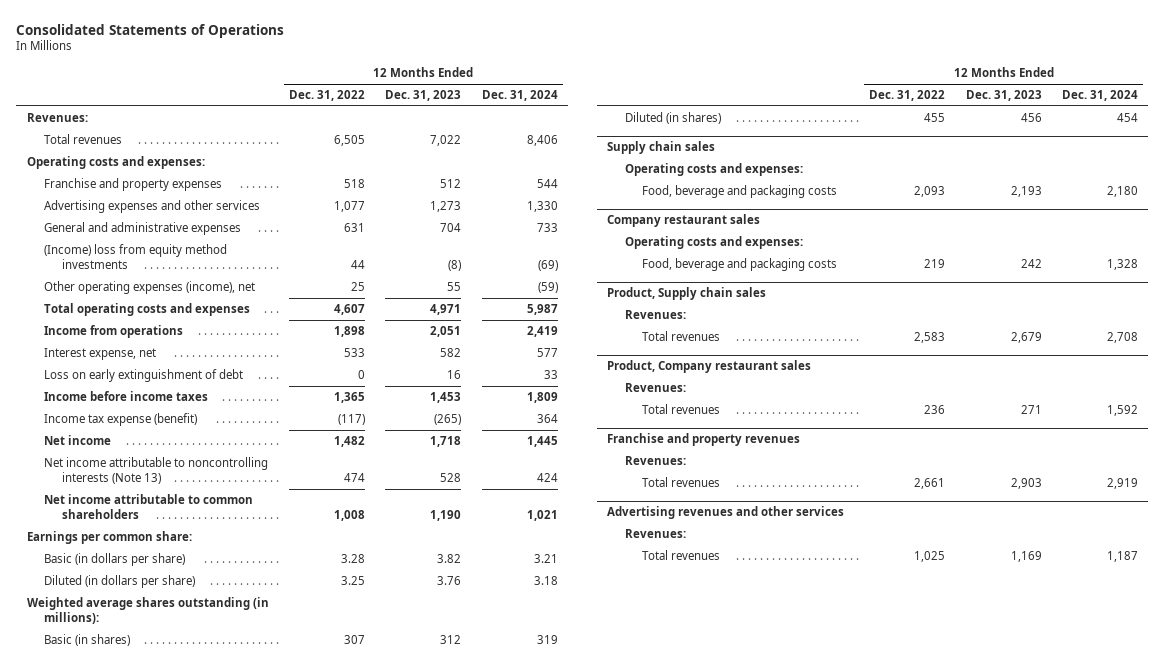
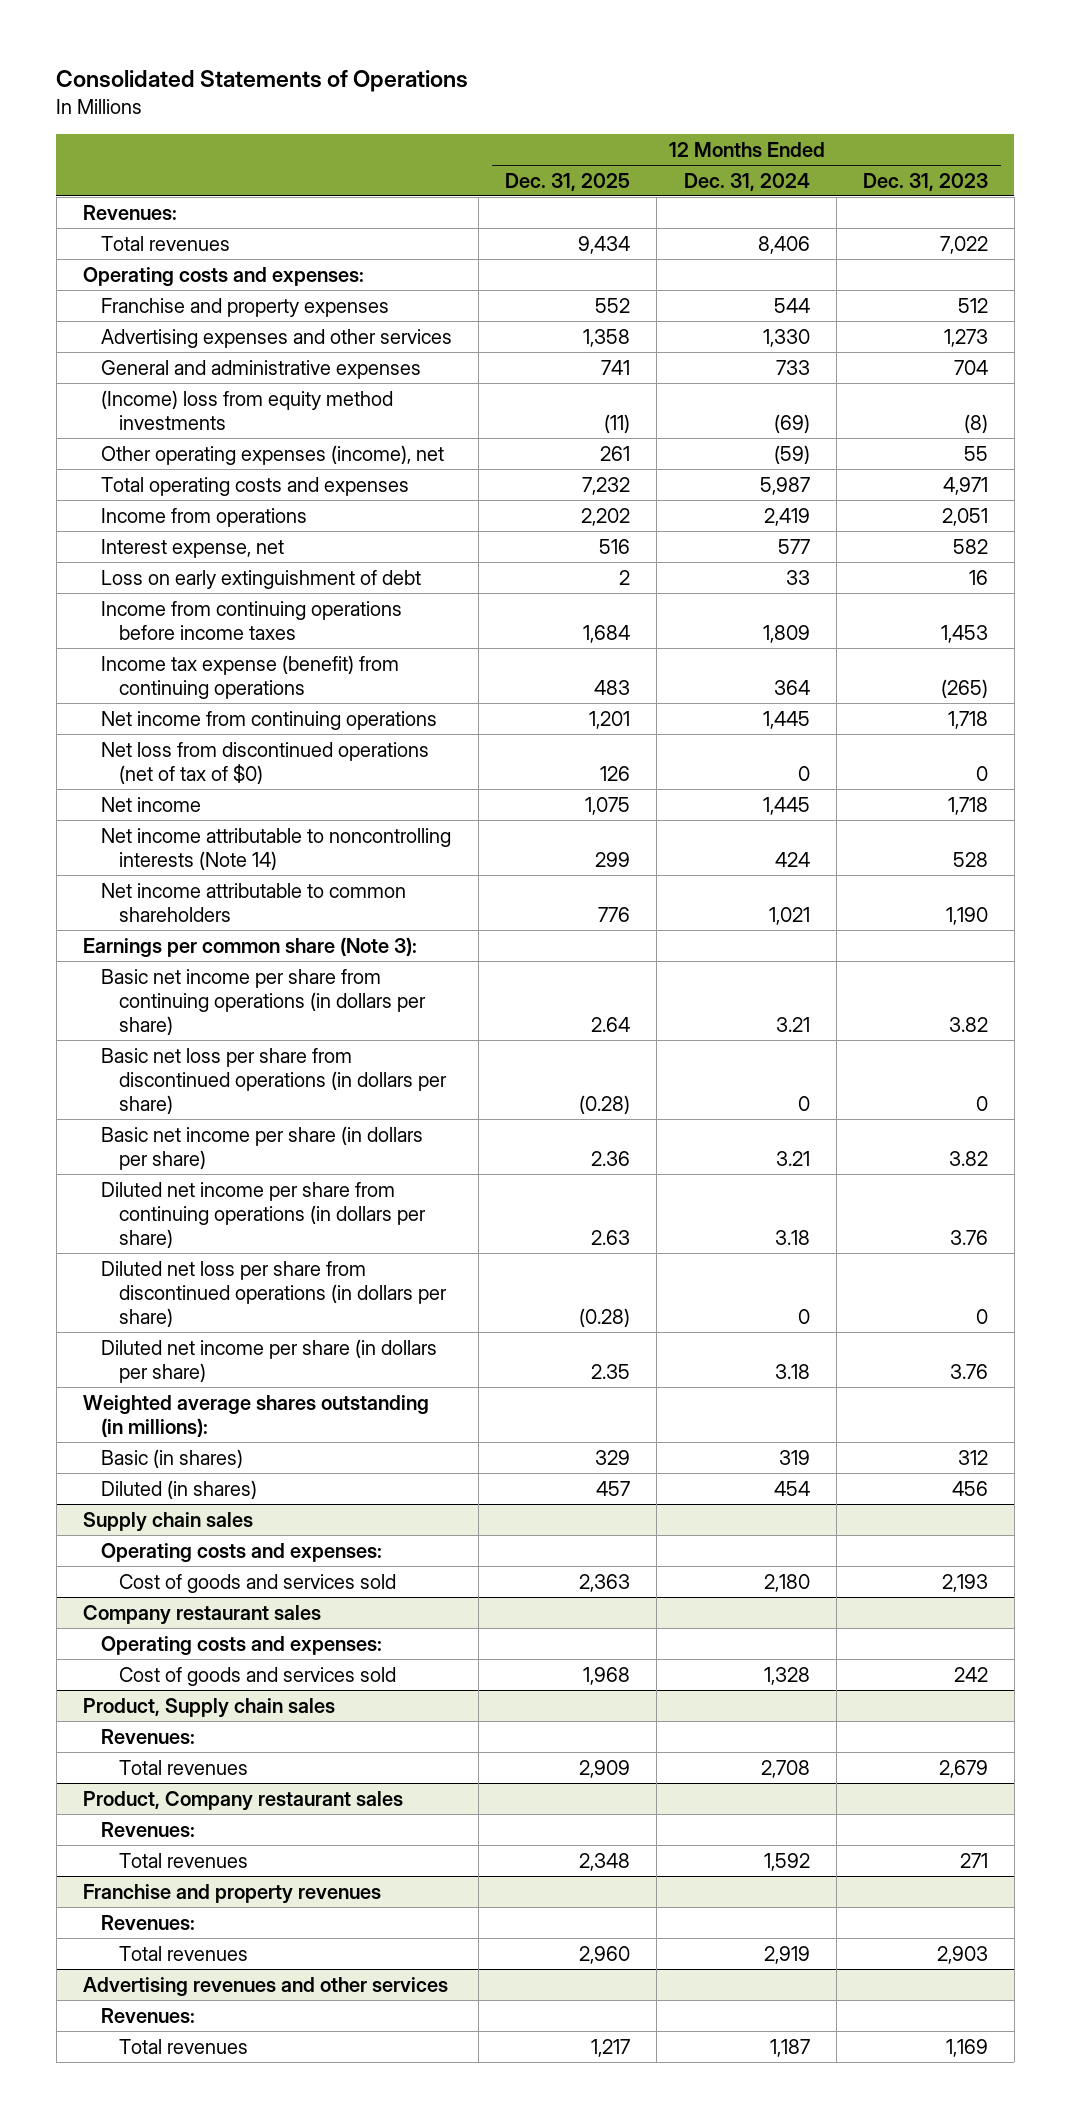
- | 12 Months Ended Dec. 31, 2022 | 12 Months Ended Dec. 31, 2023 | 12 Months Ended Dec. 31, 2024
+ | 12 Months Ended Dec. 31, 2025 | 12 Months Ended Dec. 31, 2024 | 12 Months Ended Dec. 31, 2023
- Income before income taxes | 1,365 | 1,453 | 1,809
- Income tax expense (benefit) | (117) | (265) | 364
+ Income from continuing operations before income taxes | 1,684 | 1,809 | 1,453
+ Income tax expense (benefit) from continuing operations | 483 | 364 | (265)
+ Net income from continuing operations | 1,201 | 1,445 | 1,718
+ Net loss from discontinued operations (net of tax of $0) | 126 | 0 | 0
- Net income attributable to noncontrolling interests (Note 13) | 474 | 528 | 424
+ Net income attributable to noncontrolling interests (Note 14) | 299 | 424 | 528
- Earnings per common share:
- Basic (in dollars per share) | 3.28 | 3.82 | 3.21
- Diluted (in dollars per share) | 3.25 | 3.76 | 3.18
+ Earnings per common share (Note 3):
+ Basic net income per share from continuing operations (in dollars per share) | 2.64 | 3.21 | 3.82
+ Basic net loss per share from discontinued operations (in dollars per share) | (0.28) | 0 | 0
+ Basic net income per share (in dollars per share) | 2.36 | 3.21 | 3.82
+ Diluted net income per share from continuing operations (in dollars per share) | 2.63 | 3.18 | 3.76
+ Diluted net loss per share from discontinued operations (in dollars per share) | (0.28) | 0 | 0
+ Diluted net income per share (in dollars per share) | 2.35 | 3.18 | 3.76
@ Supply chain sales
- Food, beverage and packaging costs | 2,093 | 2,193 | 2,180
+ Cost of goods and services sold | 2,363 | 2,180 | 2,193
@ Company restaurant sales
- Food, beverage and packaging costs | 219 | 242 | 1,328
+ Cost of goods and services sold | 1,968 | 1,328 | 242

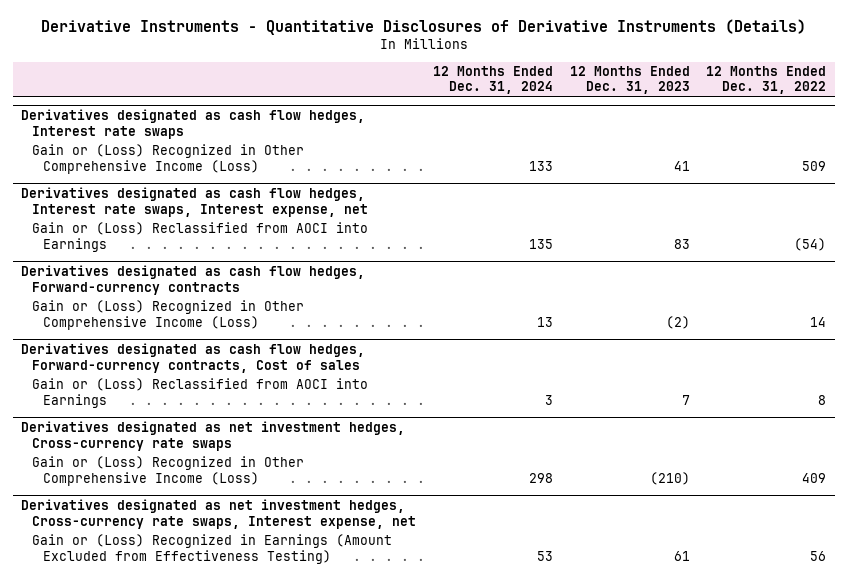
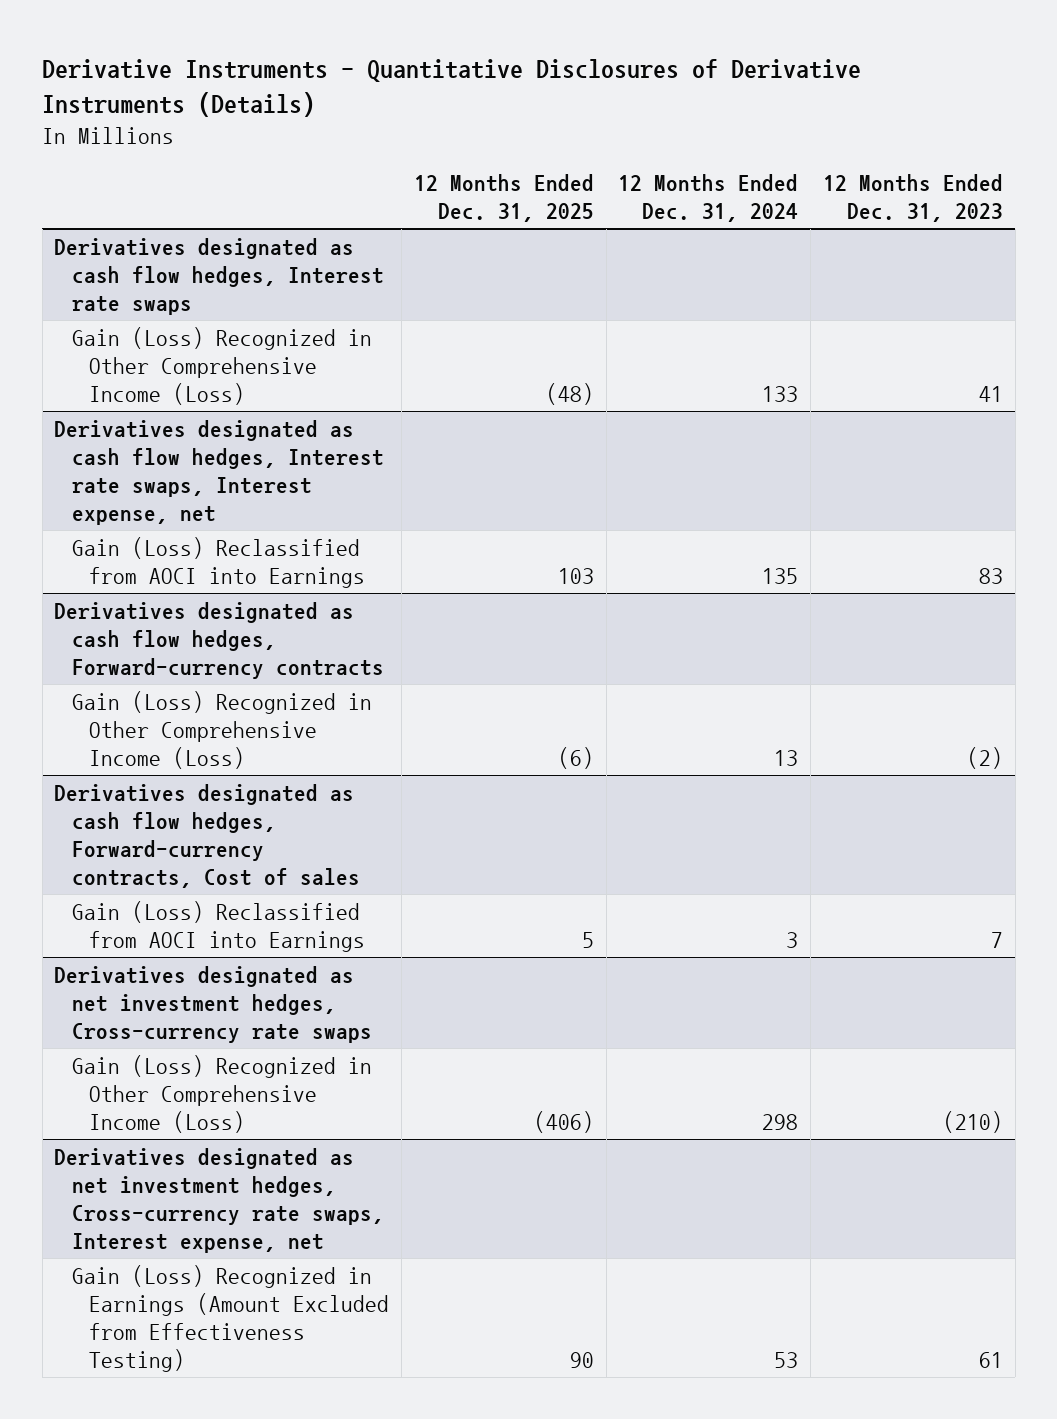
- | 12 Months Ended Dec. 31, 2024 | 12 Months Ended Dec. 31, 2023 | 12 Months Ended Dec. 31, 2022
+ | 12 Months Ended Dec. 31, 2025 | 12 Months Ended Dec. 31, 2024 | 12 Months Ended Dec. 31, 2023
@ Derivatives designated as cash flow hedges, Interest rate swaps
- Gain or (Loss) Recognized in Other Comprehensive Income (Loss) | 133 | 41 | 509
+ Gain (Loss) Recognized in Other Comprehensive Income (Loss) | (48) | 133 | 41
@ Derivatives designated as cash flow hedges, Interest rate swaps, Interest expense, net
- Gain or (Loss) Reclassified from AOCI into Earnings | 135 | 83 | (54)
+ Gain (Loss) Reclassified from AOCI into Earnings | 103 | 135 | 83
@ Derivatives designated as cash flow hedges, Forward-currency contracts
- Gain or (Loss) Recognized in Other Comprehensive Income (Loss) | 13 | (2) | 14
+ Gain (Loss) Recognized in Other Comprehensive Income (Loss) | (6) | 13 | (2)
@ Derivatives designated as cash flow hedges, Forward-currency contracts, Cost of sales
- Gain or (Loss) Reclassified from AOCI into Earnings | 3 | 7 | 8
+ Gain (Loss) Reclassified from AOCI into Earnings | 5 | 3 | 7
@ Derivatives designated as net investment hedges, Cross-currency rate swaps
- Gain or (Loss) Recognized in Other Comprehensive Income (Loss) | 298 | (210) | 409
+ Gain (Loss) Recognized in Other Comprehensive Income (Loss) | (406) | 298 | (210)
@ Derivatives designated as net investment hedges, Cross-currency rate swaps, Interest expense, net
- Gain or (Loss) Recognized in Earnings (Amount Excluded from Effectiveness Testing) | 53 | 61 | 56
+ Gain (Loss) Recognized in Earnings (Amount Excluded from Effectiveness Testing) | 90 | 53 | 61

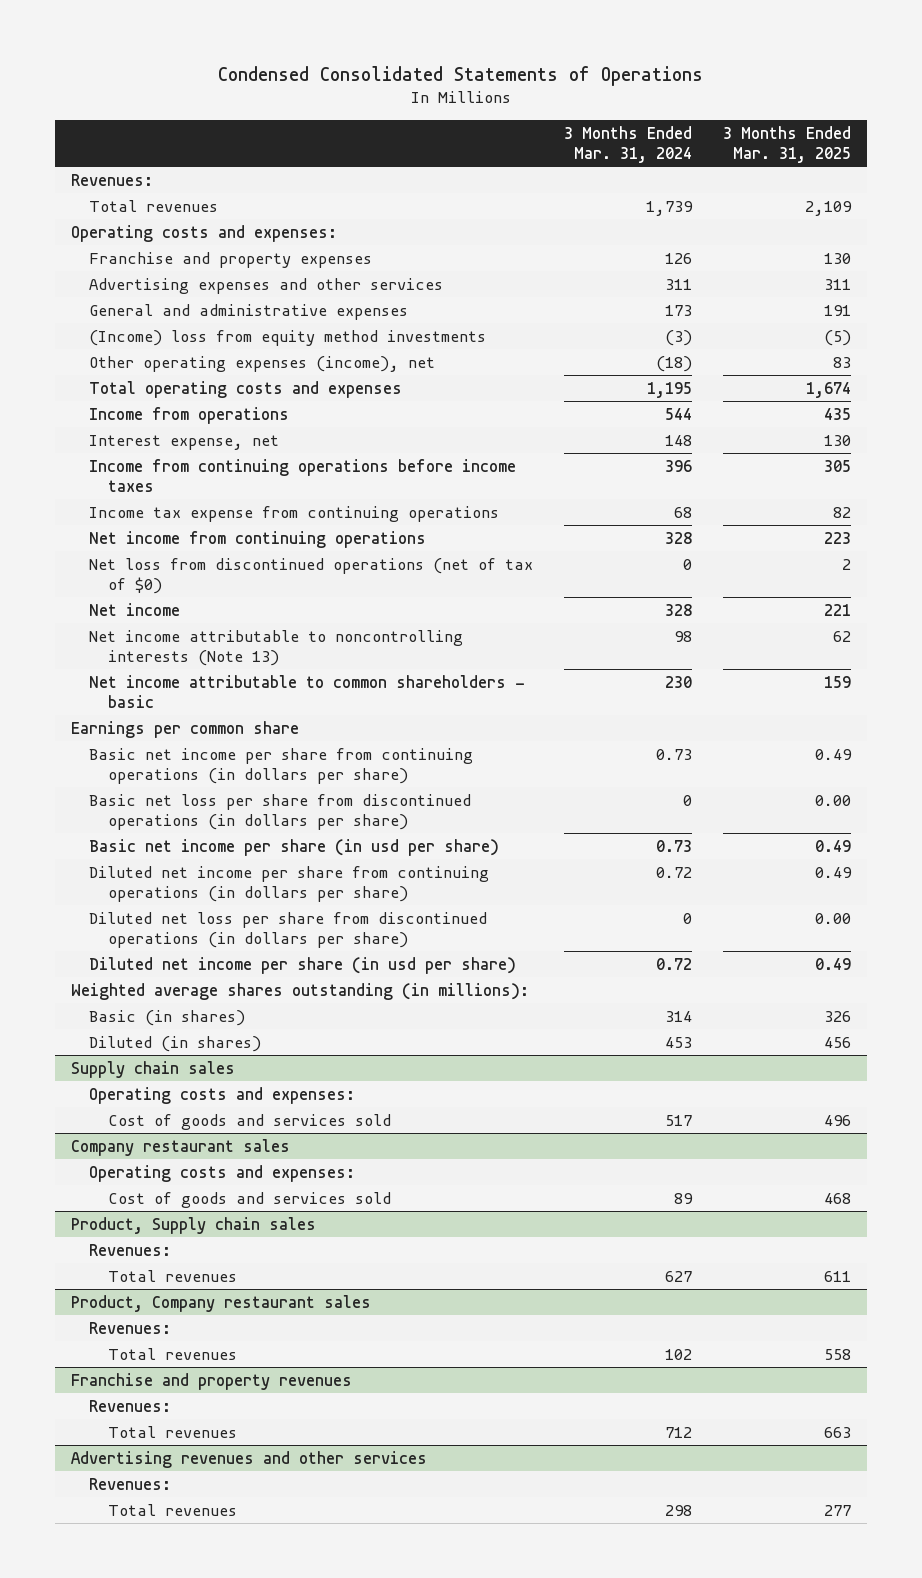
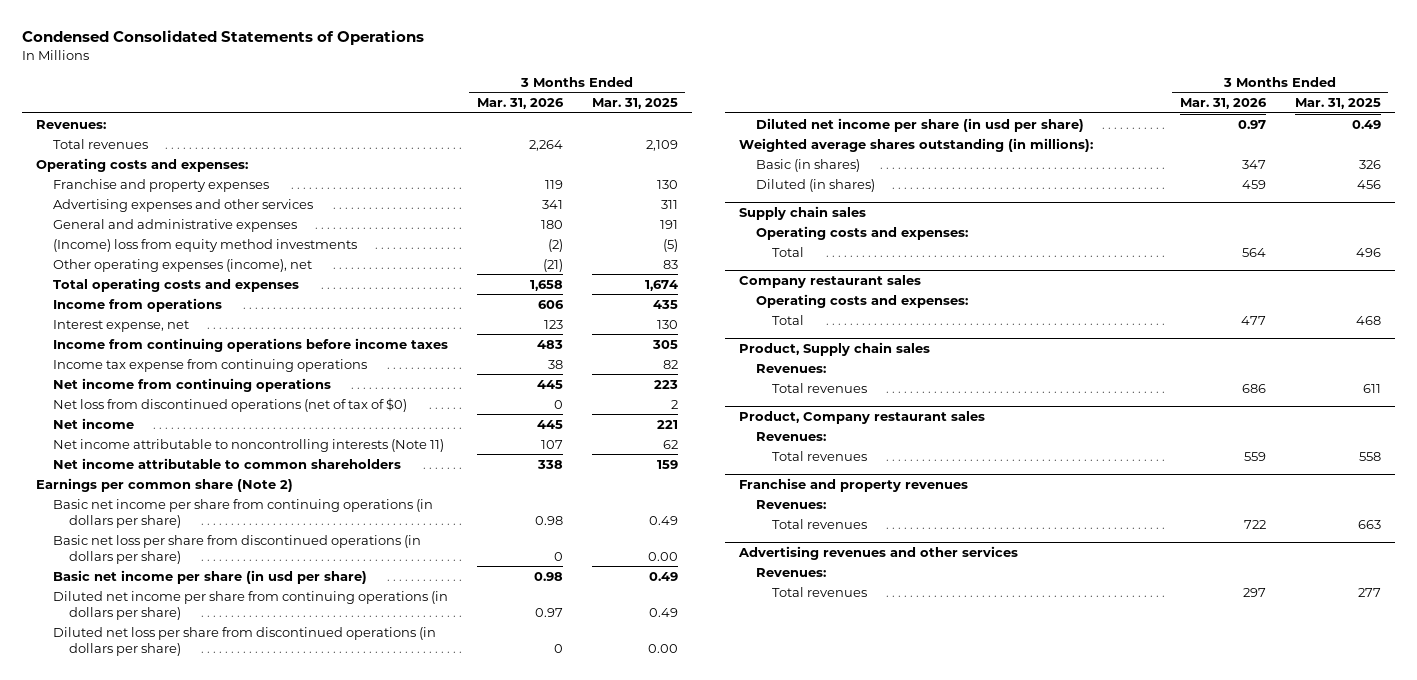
- | 3 Months Ended Mar. 31, 2024 | 3 Months Ended Mar. 31, 2025
+ | 3 Months Ended Mar. 31, 2026 | 3 Months Ended Mar. 31, 2025
- Net income attributable to noncontrolling interests (Note 13) | 98 | 62
- Net income attributable to common shareholders - basic | 230 | 159
- Earnings per common share
+ Net income attributable to noncontrolling interests (Note 11) | 107 | 62
+ Net income attributable to common shareholders | 338 | 159
+ Earnings per common share (Note 2)
@ Supply chain sales
- Cost of goods and services sold | 517 | 496
+ Total | 564 | 496
@ Company restaurant sales
- Cost of goods and services sold | 89 | 468
+ Total | 477 | 468

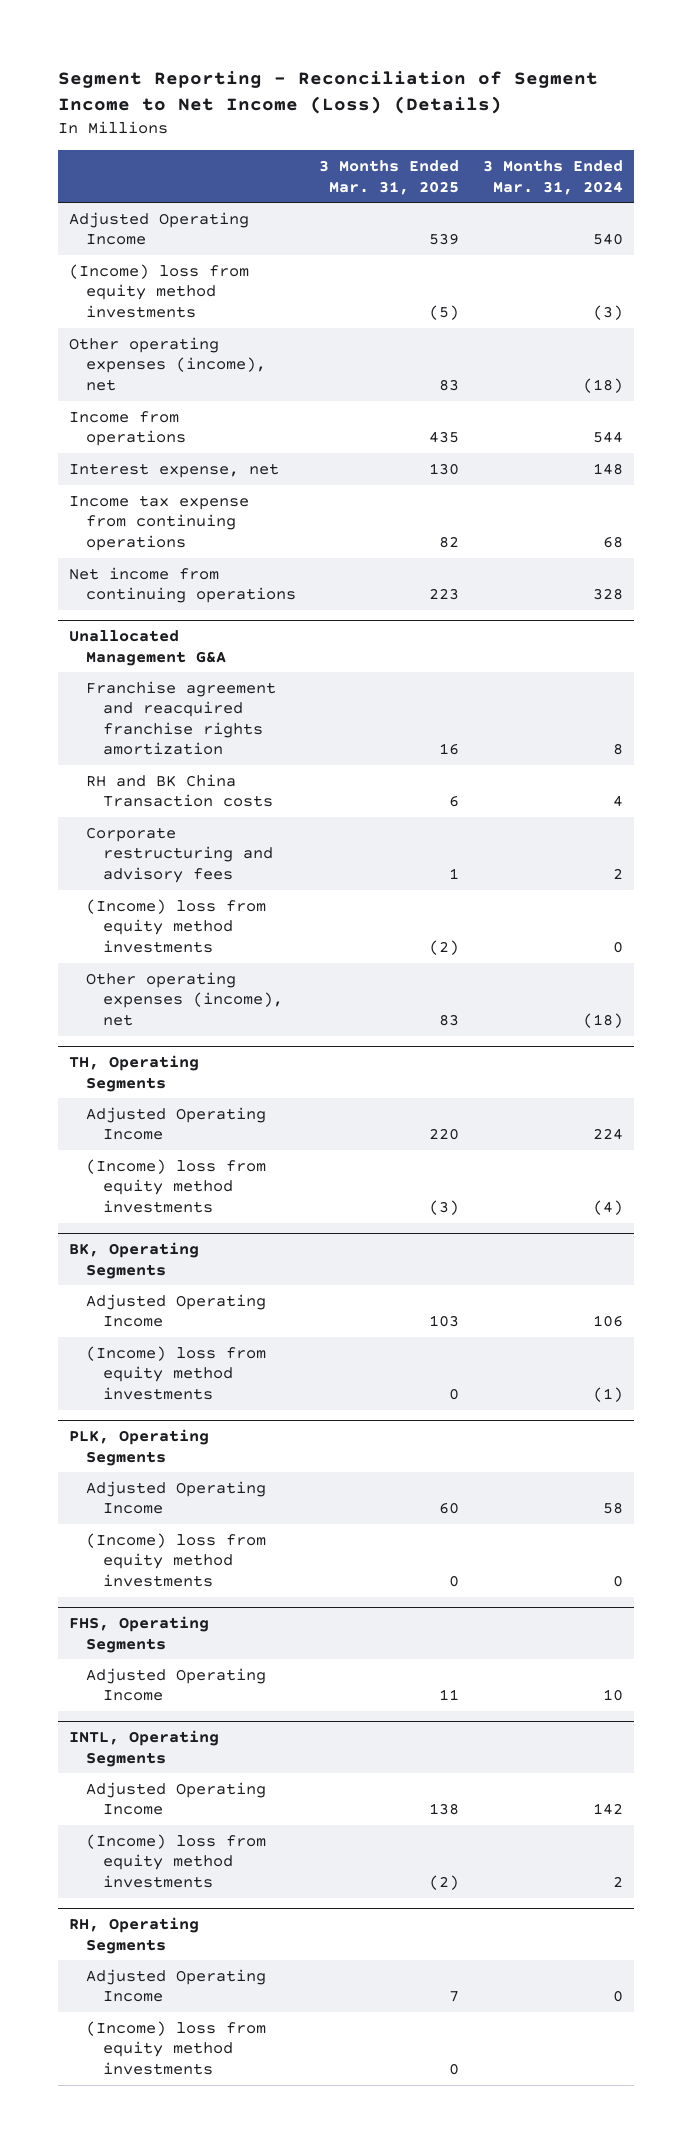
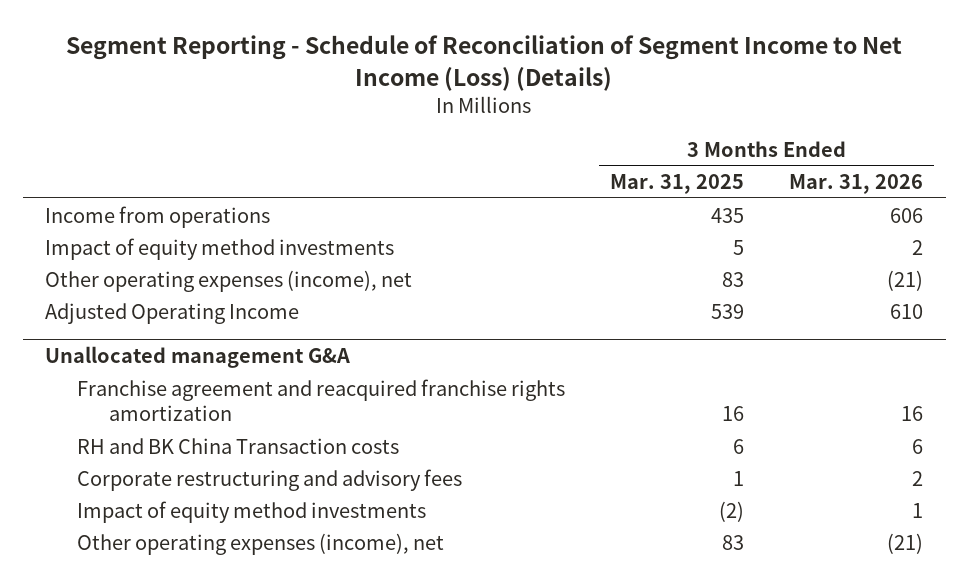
- Segment Reporting - Reconciliation of Segment Income to Net Income (Loss) (Details)
+ Segment Reporting - Schedule of Reconciliation of Segment Income to Net Income (Loss) (Details)
- | 3 Months Ended Mar. 31, 2025 | 3 Months Ended Mar. 31, 2024
+ | 3 Months Ended Mar. 31, 2025 | 3 Months Ended Mar. 31, 2026
- (Income) loss from equity method investments | (5) | (3)
- Interest expense, net | 130 | 148
- Income tax expense from continuing operations | 82 | 68
- Net income from continuing operations | 223 | 328
- Unallocated Management G&A
+ Impact of equity method investments | 5 | 2
moved down: Other operating expenses (income), net | 83 | (21)
moved down: Adjusted Operating Income | 539 | 610
+ Unallocated management G&A
- (Income) loss from equity method investments | (2) | 0
+ Impact of equity method investments | (2) | 1
- TH, Operating Segments
- Adjusted Operating Income | 220 | 224
- (Income) loss from equity method investments | (3) | (4)
- BK, Operating Segments
- Adjusted Operating Income | 103 | 106
- (Income) loss from equity method investments | 0 | (1)
- PLK, Operating Segments
- Adjusted Operating Income | 60 | 58
- (Income) loss from equity method investments | 0 | 0
- FHS, Operating Segments
- Adjusted Operating Income | 11 | 10
- INTL, Operating Segments
- Adjusted Operating Income | 138 | 142
- (Income) loss from equity method investments | (2) | 2
- RH, Operating Segments
- Adjusted Operating Income | 7 | 0
- (Income) loss from equity method investments | 0 |

